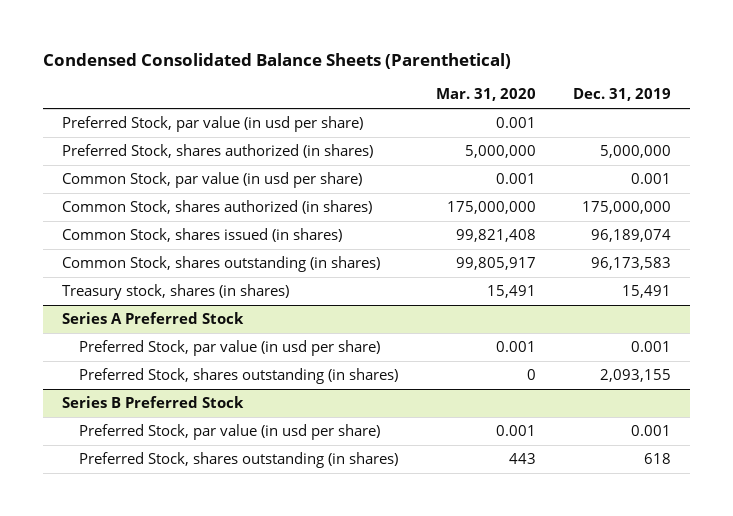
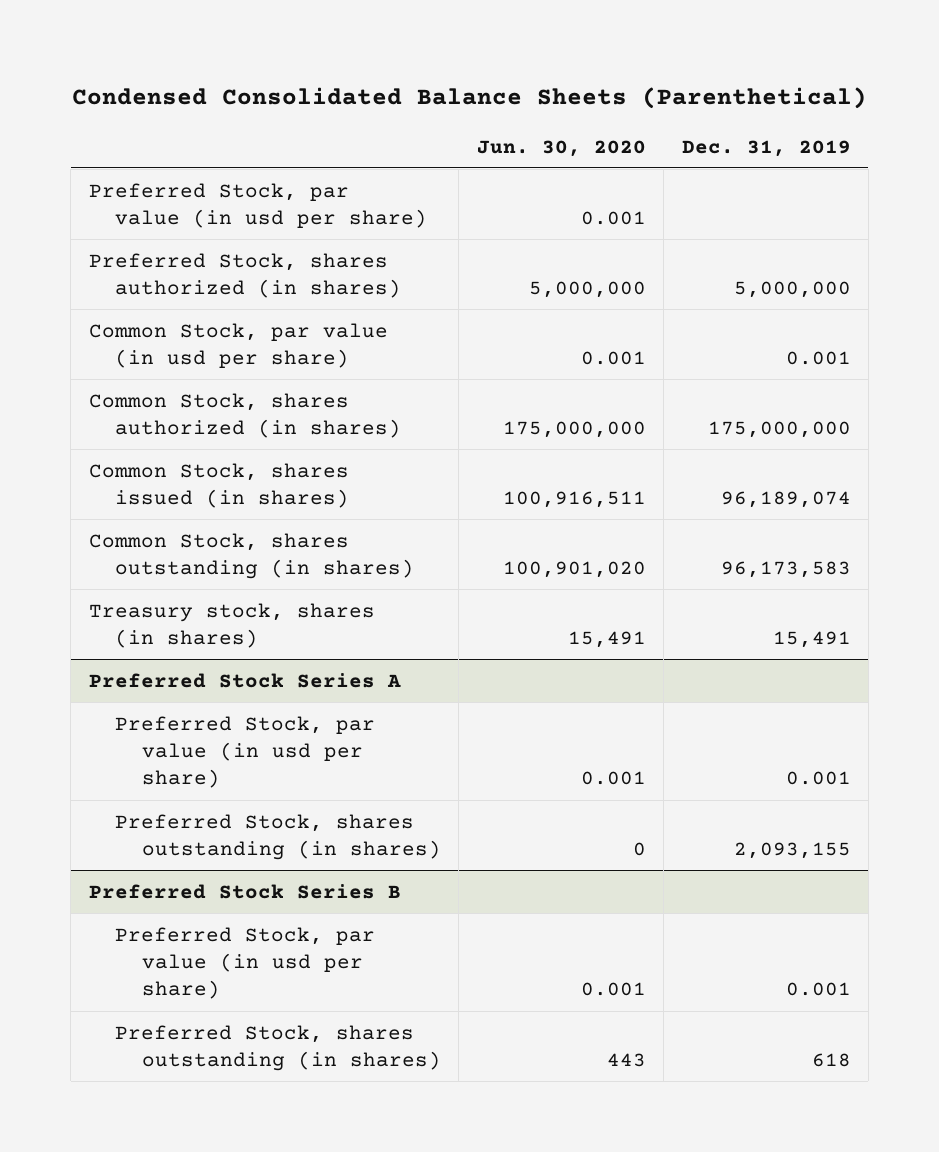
- | Mar. 31, 2020 | Dec. 31, 2019
+ | Jun. 30, 2020 | Dec. 31, 2019
- Series A Preferred Stock
+ Preferred Stock Series A
- Series B Preferred Stock
+ Preferred Stock Series B

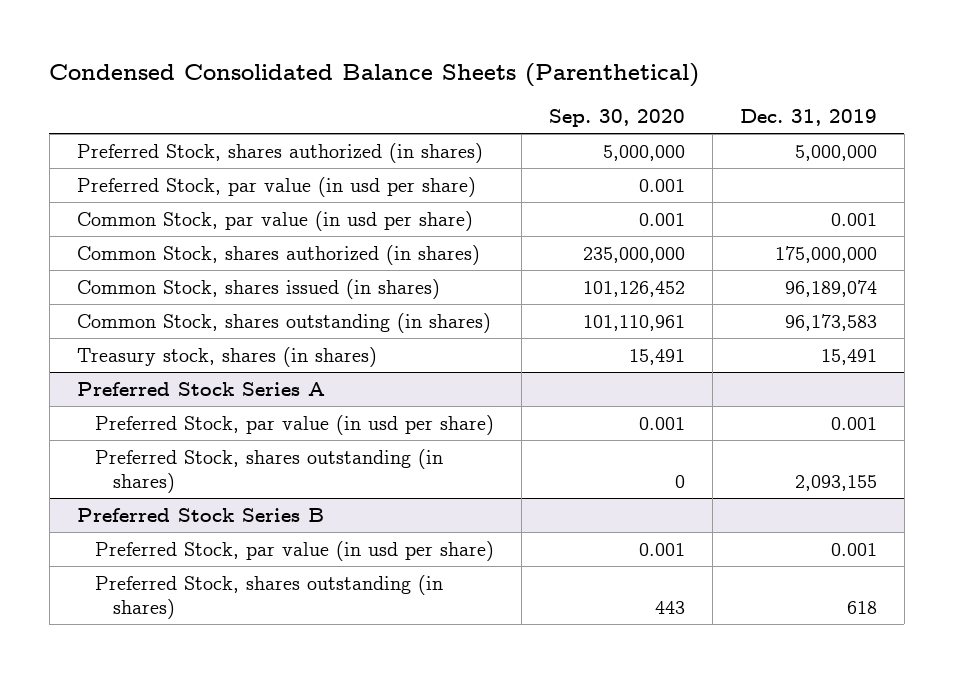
- | Jun. 30, 2020 | Dec. 31, 2019
+ | Sep. 30, 2020 | Dec. 31, 2019
moved down: Preferred Stock, par value (in usd per share) | 0.001 |

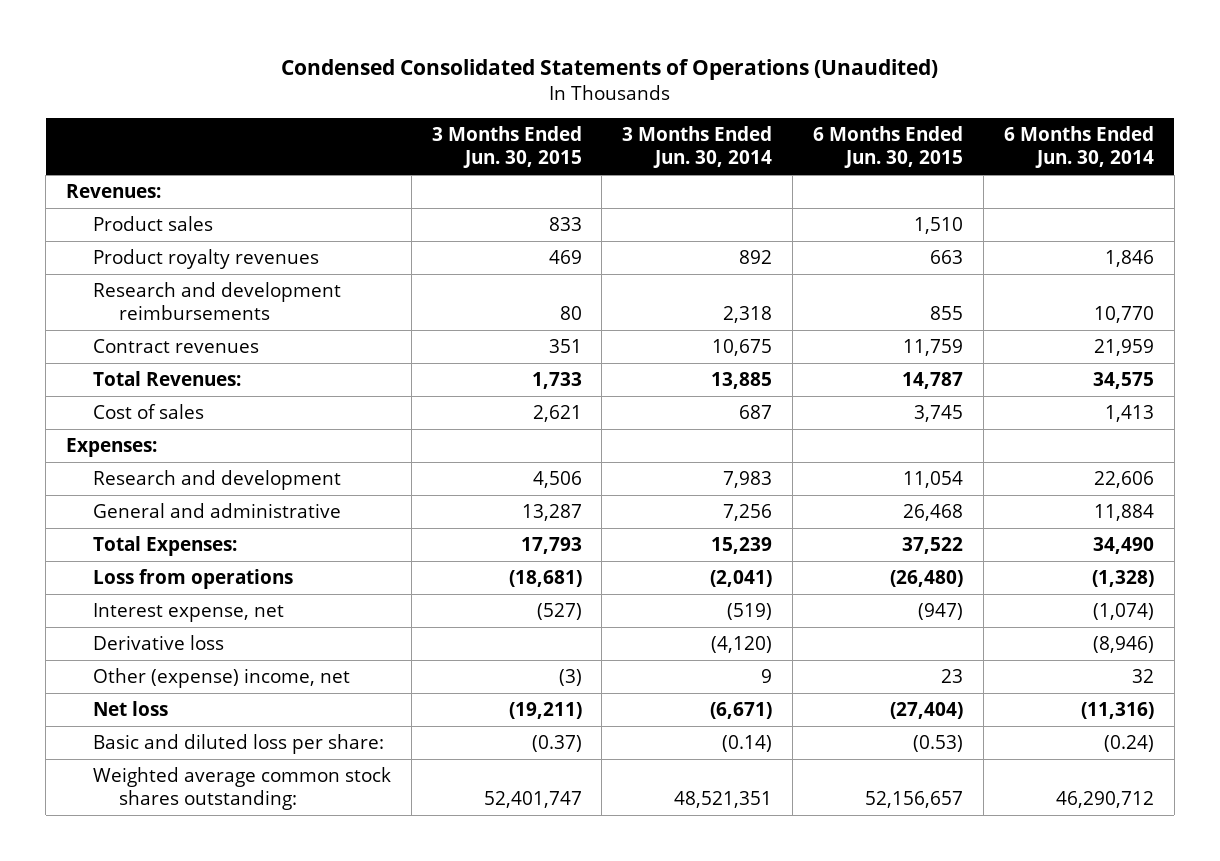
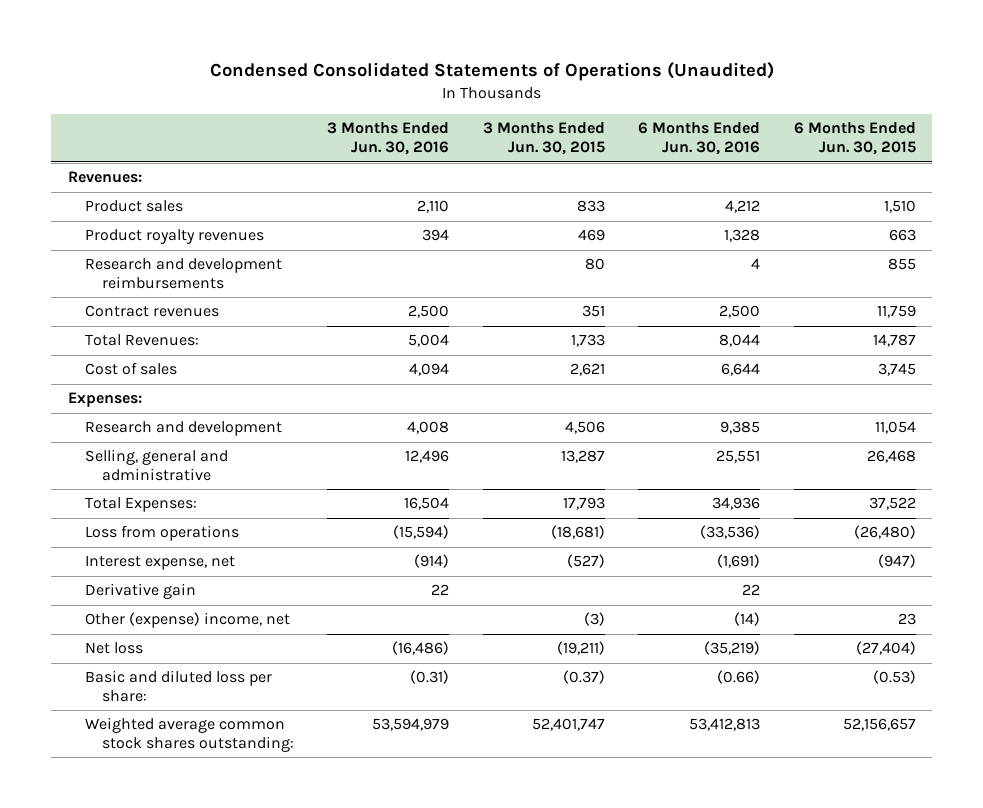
- | 3 Months Ended Jun. 30, 2015 | 3 Months Ended Jun. 30, 2014 | 6 Months Ended Jun. 30, 2015 | 6 Months Ended Jun. 30, 2014
+ | 3 Months Ended Jun. 30, 2016 | 3 Months Ended Jun. 30, 2015 | 6 Months Ended Jun. 30, 2016 | 6 Months Ended Jun. 30, 2015
- General and administrative | 13,287 | 7,256 | 26,468 | 11,884
+ Selling, general and administrative | 12,496 | 13,287 | 25,551 | 26,468
- Derivative loss | | (4,120) | | (8,946)
+ Derivative gain | 22 | | 22 |

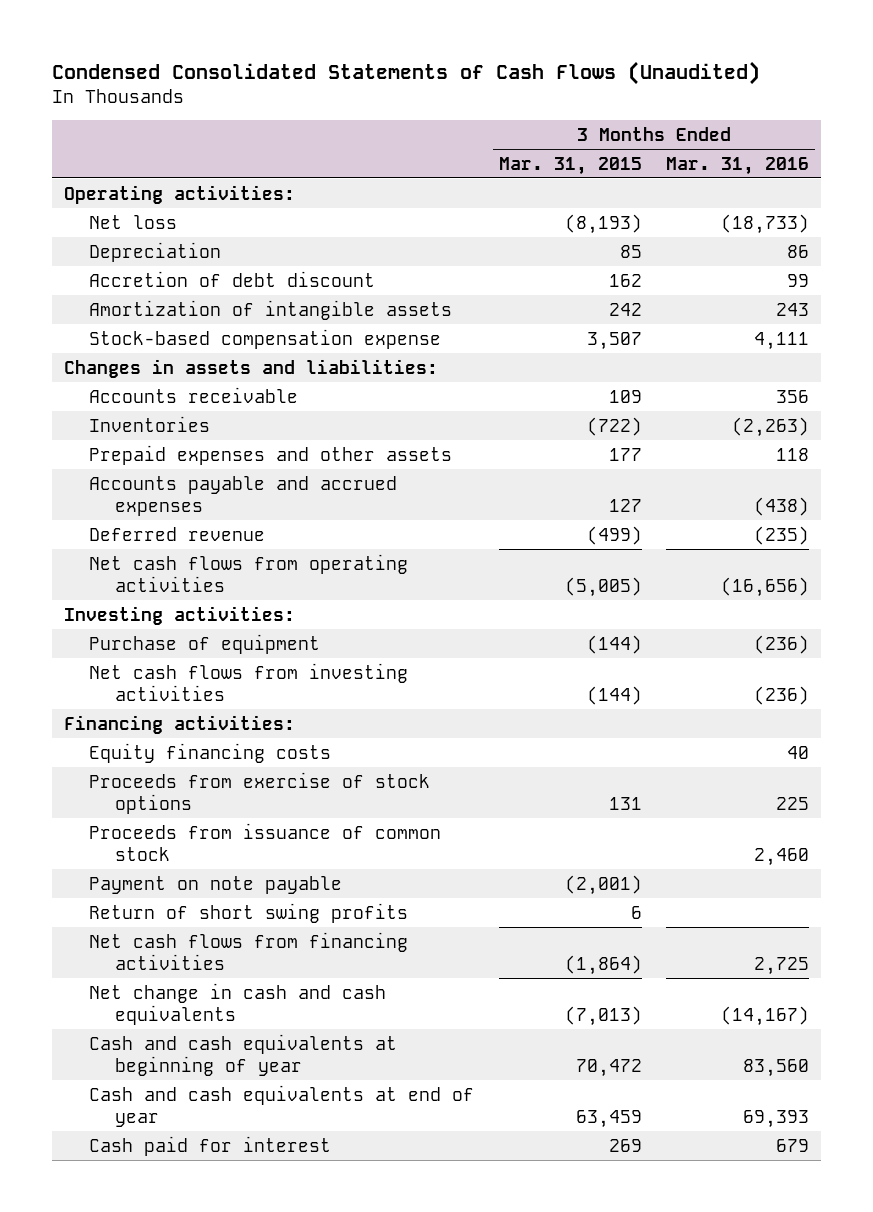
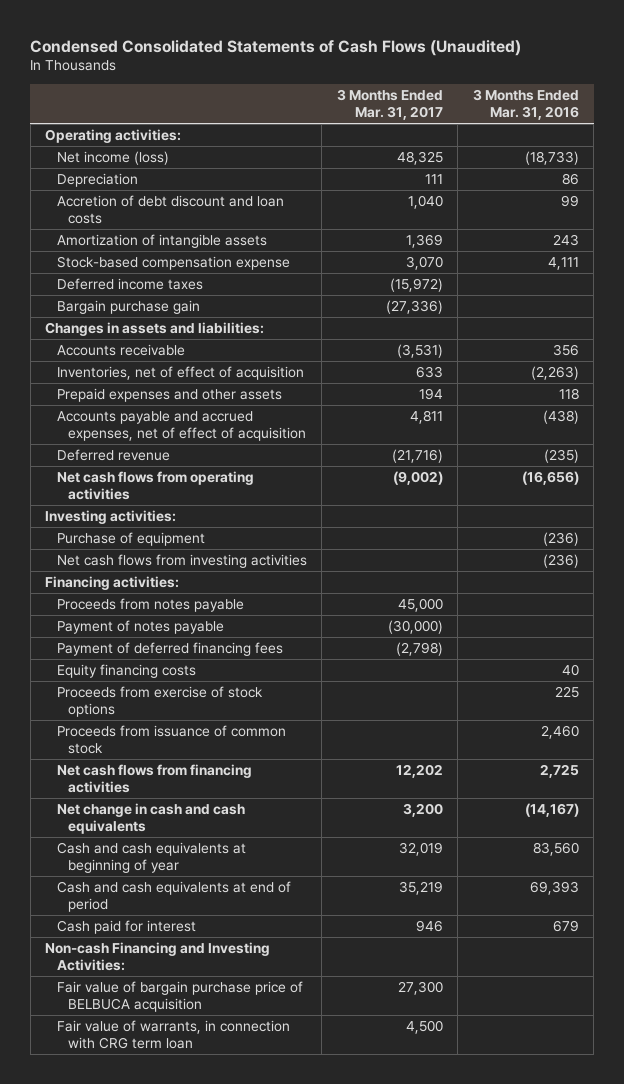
- | 3 Months Ended Mar. 31, 2015 | 3 Months Ended Mar. 31, 2016
+ | 3 Months Ended Mar. 31, 2017 | 3 Months Ended Mar. 31, 2016
- Net loss | (8,193) | (18,733)
+ Net income (loss) | 48,325 | (18,733)
- Accretion of debt discount | 162 | 99
+ Accretion of debt discount and loan costs | 1,040 | 99
+ Deferred income taxes | (15,972) |
+ Bargain purchase gain | (27,336) |
- Inventories | (722) | (2,263)
+ Inventories, net of effect of acquisition | 633 | (2,263)
- Accounts payable and accrued expenses | 127 | (438)
+ Accounts payable and accrued expenses, net of effect of acquisition | 4,811 | (438)
+ Proceeds from notes payable | 45,000 |
+ Payment of notes payable | (30,000) |
+ Payment of deferred financing fees | (2,798) |
- Payment on note payable | (2,001) |
- Return of short swing profits | 6 |
- Cash and cash equivalents at end of year | 63,459 | 69,393
+ Cash and cash equivalents at end of period | 35,219 | 69,393
+ Non-cash Financing and Investing Activities:
+ Fair value of bargain purchase price of BELBUCA acquisition | 27,300 |
+ Fair value of warrants, in connection with CRG term loan | 4,500 |

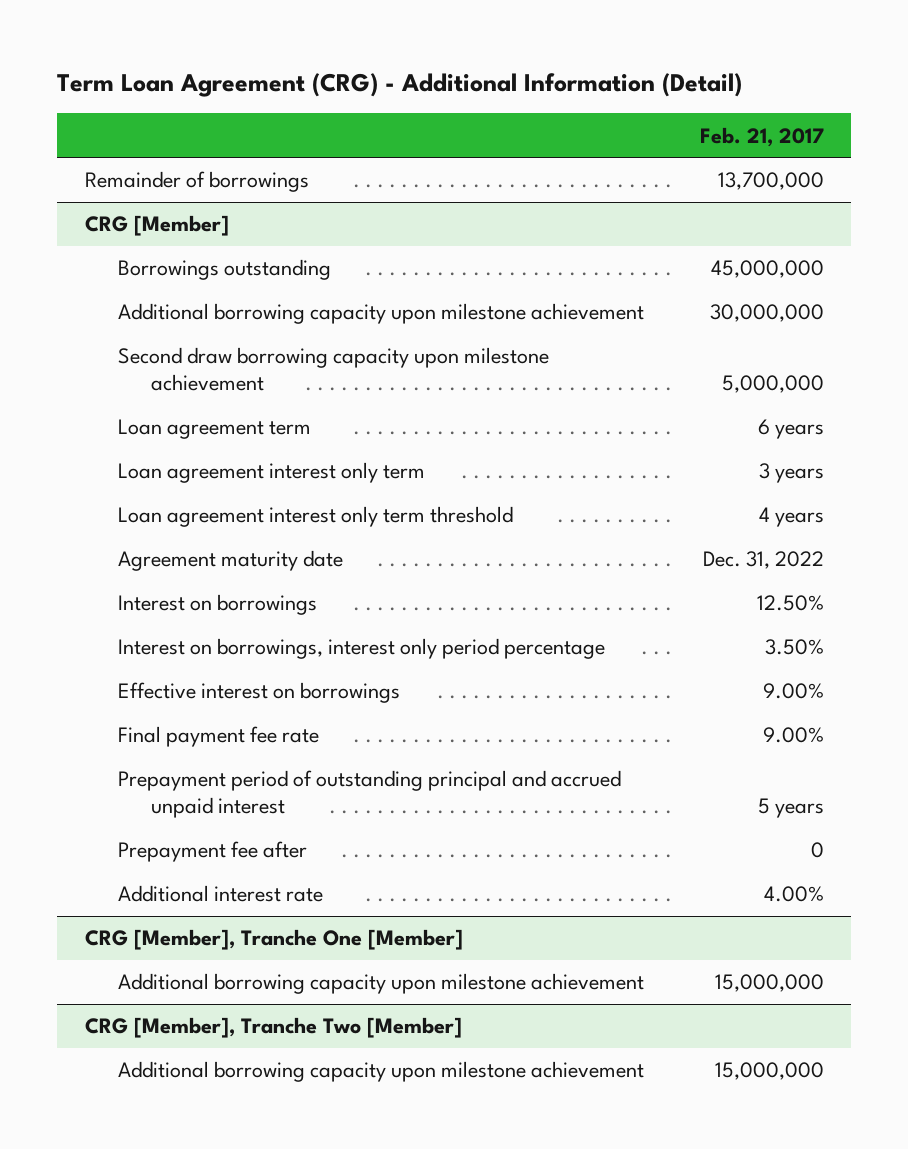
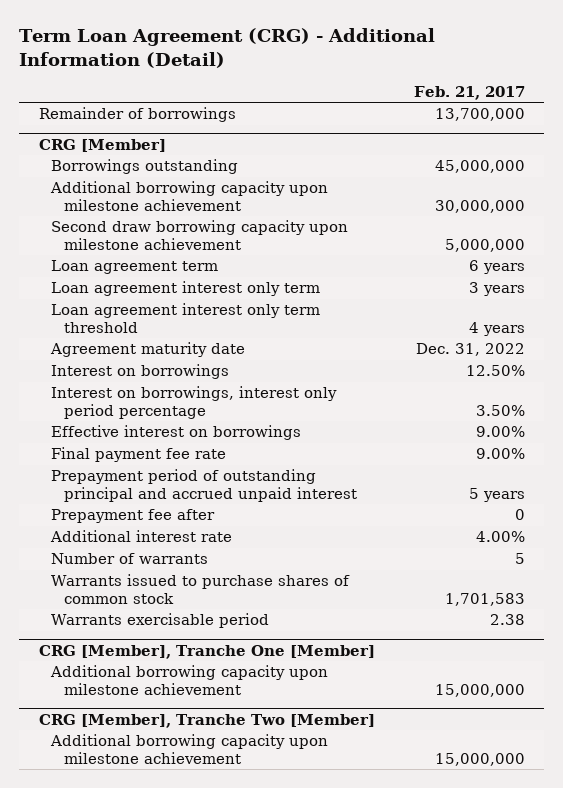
@ CRG [Member]
+ Number of warrants | 5
+ Warrants issued to purchase shares of common stock | 1,701,583
+ Warrants exercisable period | 2.38

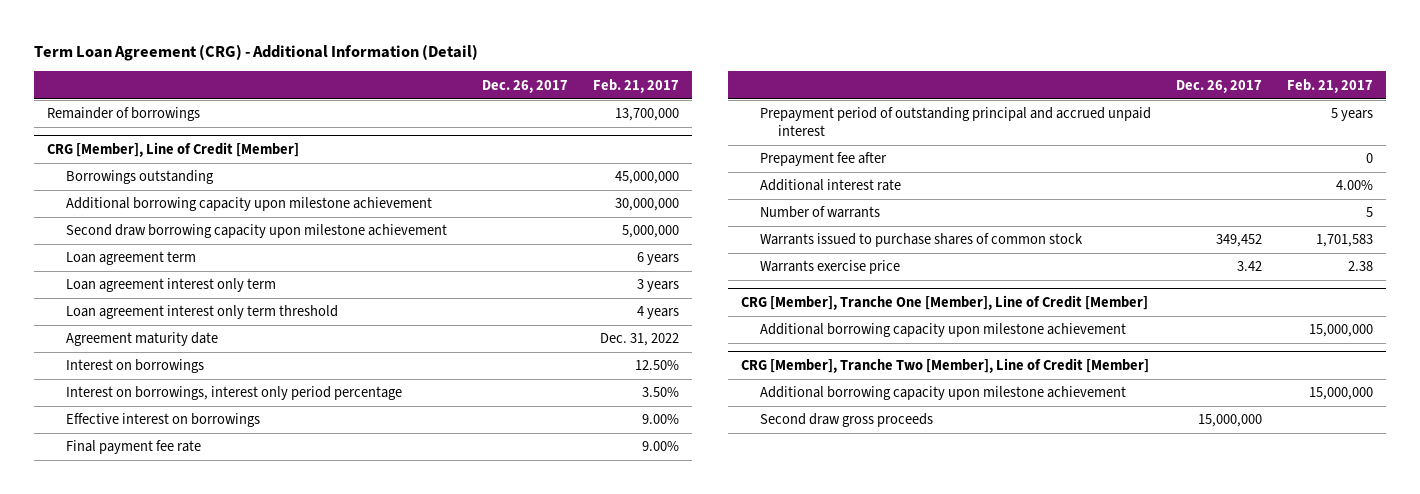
- | Feb. 21, 2017
+ | Dec. 26, 2017 | Feb. 21, 2017
- CRG [Member]
+ CRG [Member], Line of Credit [Member]
- Warrants exercisable period | 2.38
- CRG [Member], Tranche One [Member]
+ Warrants exercise price | 3.42 | 2.38
+ CRG [Member], Tranche One [Member], Line of Credit [Member]
- CRG [Member], Tranche Two [Member]
+ CRG [Member], Tranche Two [Member], Line of Credit [Member]
+ Second draw gross proceeds | 15,000,000 |

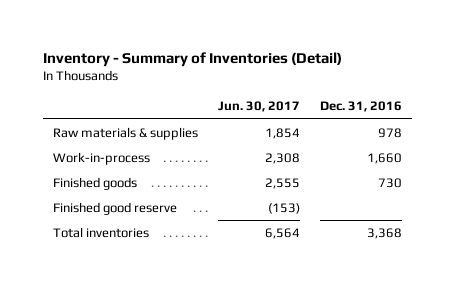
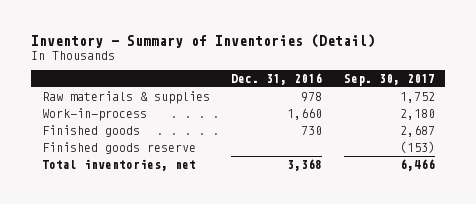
- | Jun. 30, 2017 | Dec. 31, 2016
+ | Dec. 31, 2016 | Sep. 30, 2017
- Finished good reserve | (153) |
- Total inventories | 6,564 | 3,368
+ Finished goods reserve | | (153)
+ Total inventories, net | 3,368 | 6,466

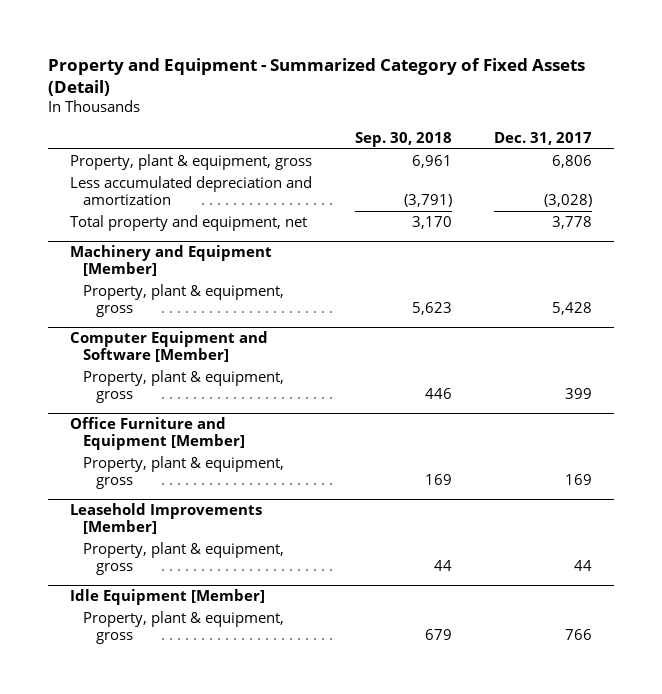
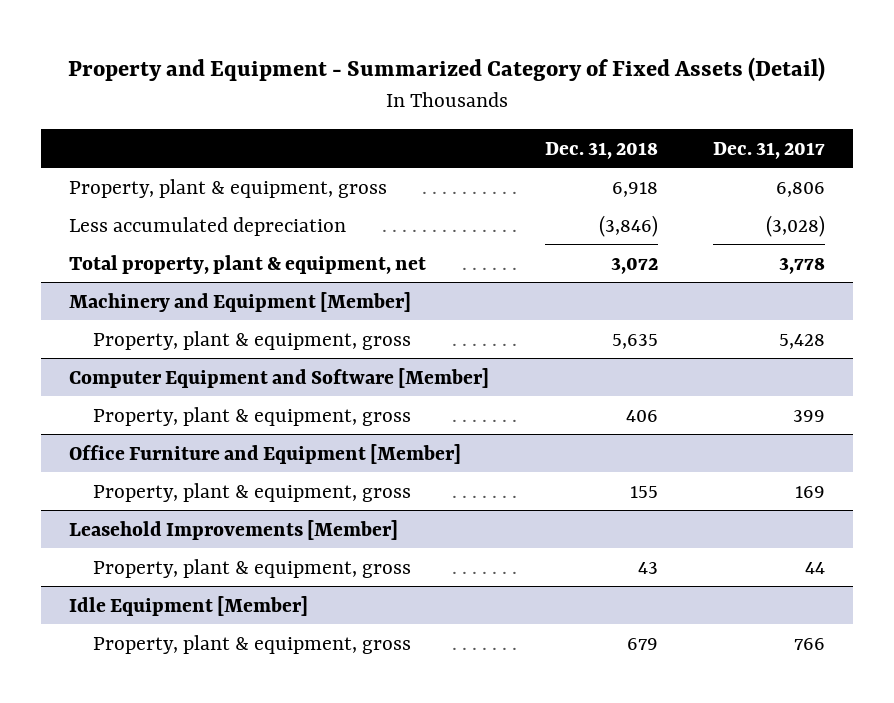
- | Sep. 30, 2018 | Dec. 31, 2017
+ | Dec. 31, 2018 | Dec. 31, 2017
- Less accumulated depreciation and amortization | (3,791) | (3,028)
- Total property and equipment, net | 3,170 | 3,778
+ Less accumulated depreciation | (3,846) | (3,028)
+ Total property, plant & equipment, net | 3,072 | 3,778

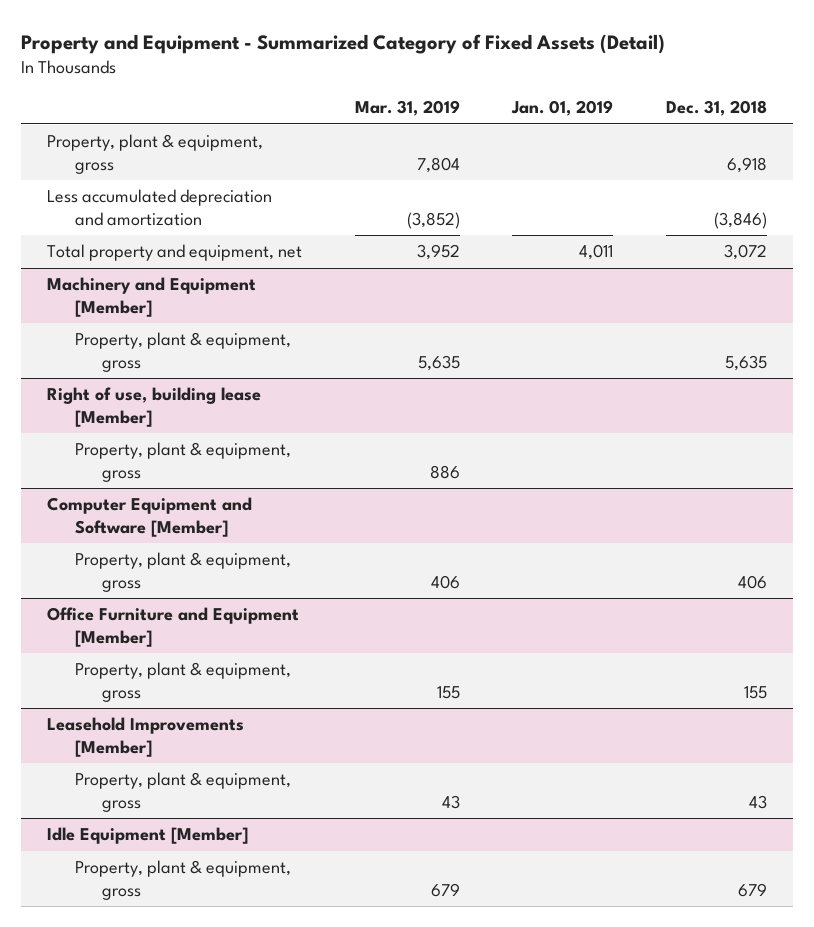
- | Dec. 31, 2018 | Dec. 31, 2017
+ | Mar. 31, 2019 | Jan. 01, 2019 | Dec. 31, 2018
- Less accumulated depreciation | (3,846) | (3,028)
- Total property, plant & equipment, net | 3,072 | 3,778
+ Less accumulated depreciation and amortization | (3,852) | | (3,846)
+ Total property and equipment, net | 3,952 | 4,011 | 3,072
+ Right of use, building lease [Member]
+ Property, plant & equipment, gross | 886 | |

